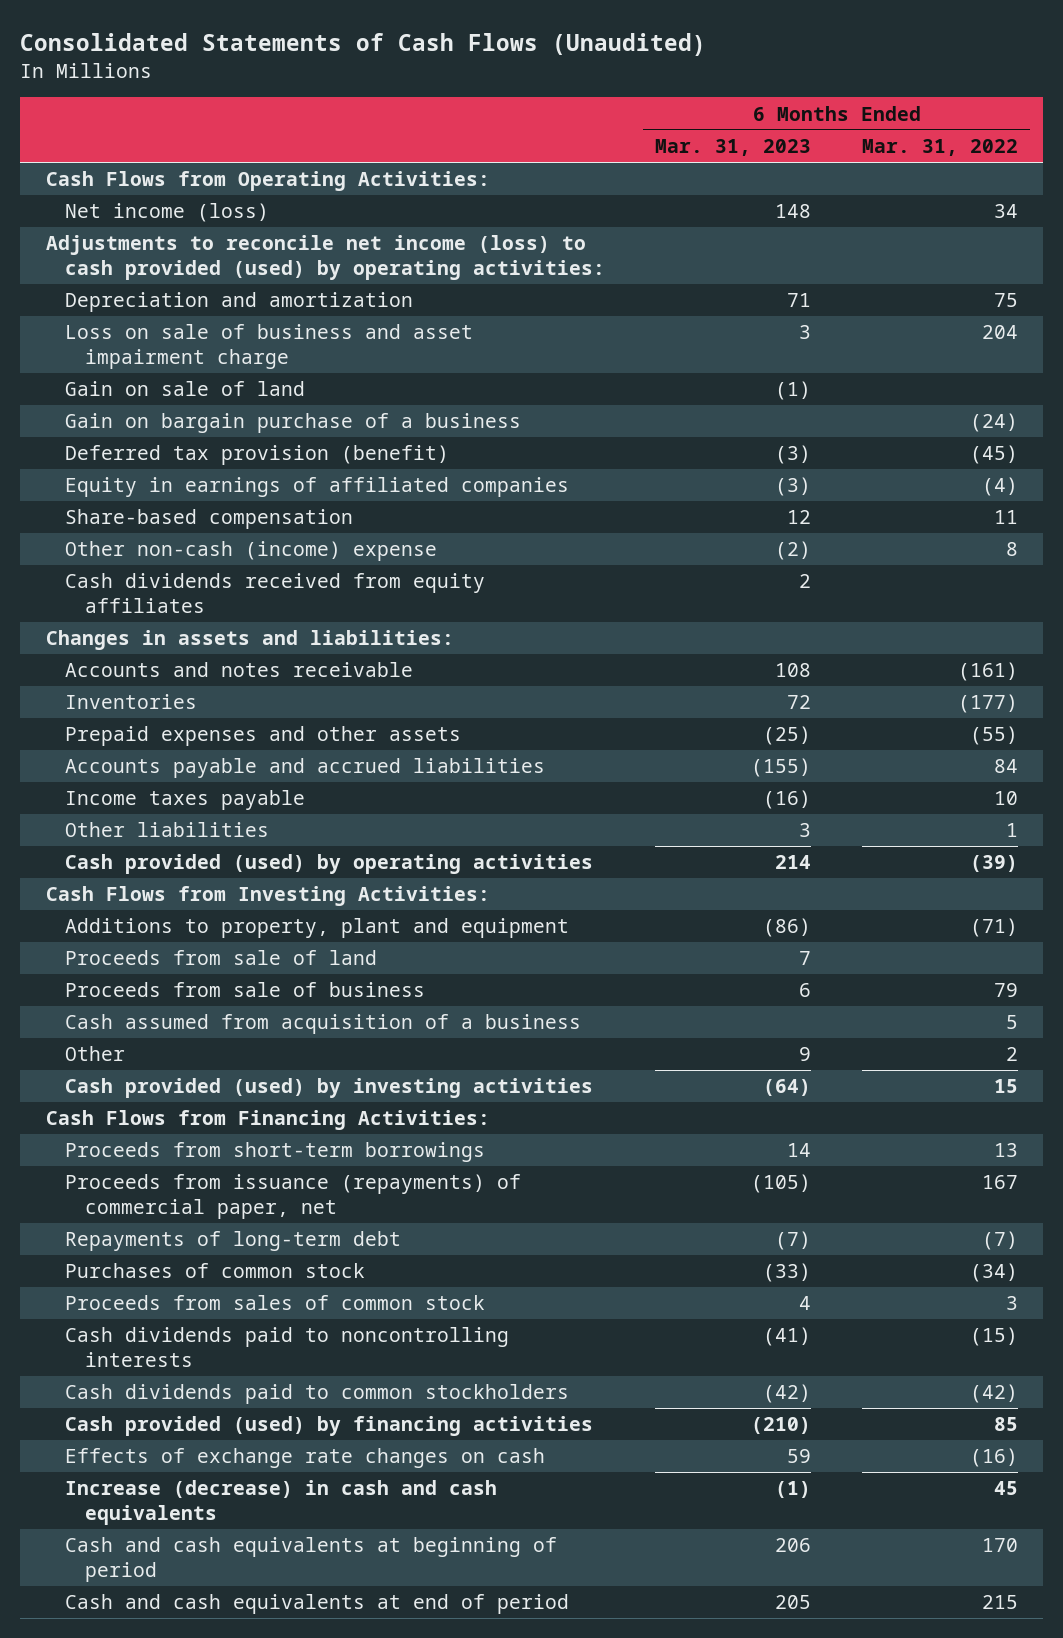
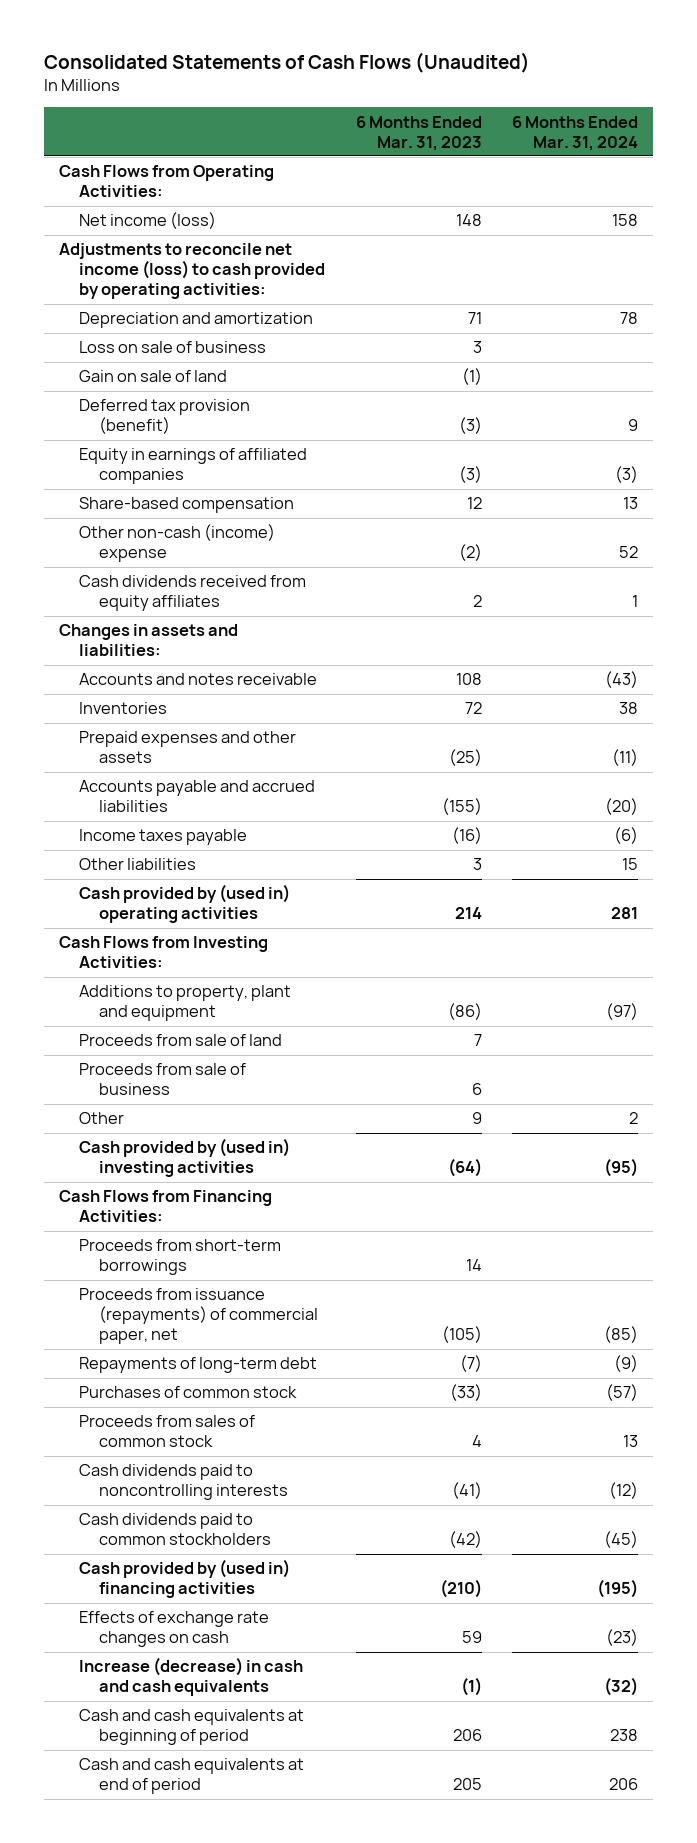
- | 6 Months Ended Mar. 31, 2023 | 6 Months Ended Mar. 31, 2022
+ | 6 Months Ended Mar. 31, 2023 | 6 Months Ended Mar. 31, 2024
- Adjustments to reconcile net income (loss) to cash provided (used) by operating activities:
+ Adjustments to reconcile net income (loss) to cash provided by operating activities:
- Loss on sale of business and asset impairment charge | 3 | 204
+ Loss on sale of business | 3 |
- Gain on bargain purchase of a business | | (24)
- Cash provided (used) by operating activities | 214 | (39)
+ Cash provided by (used in) operating activities | 214 | 281
- Cash assumed from acquisition of a business | | 5
- Cash provided (used) by investing activities | (64) | 15
+ Cash provided by (used in) investing activities | (64) | (95)
- Cash provided (used) by financing activities | (210) | 85
+ Cash provided by (used in) financing activities | (210) | (195)

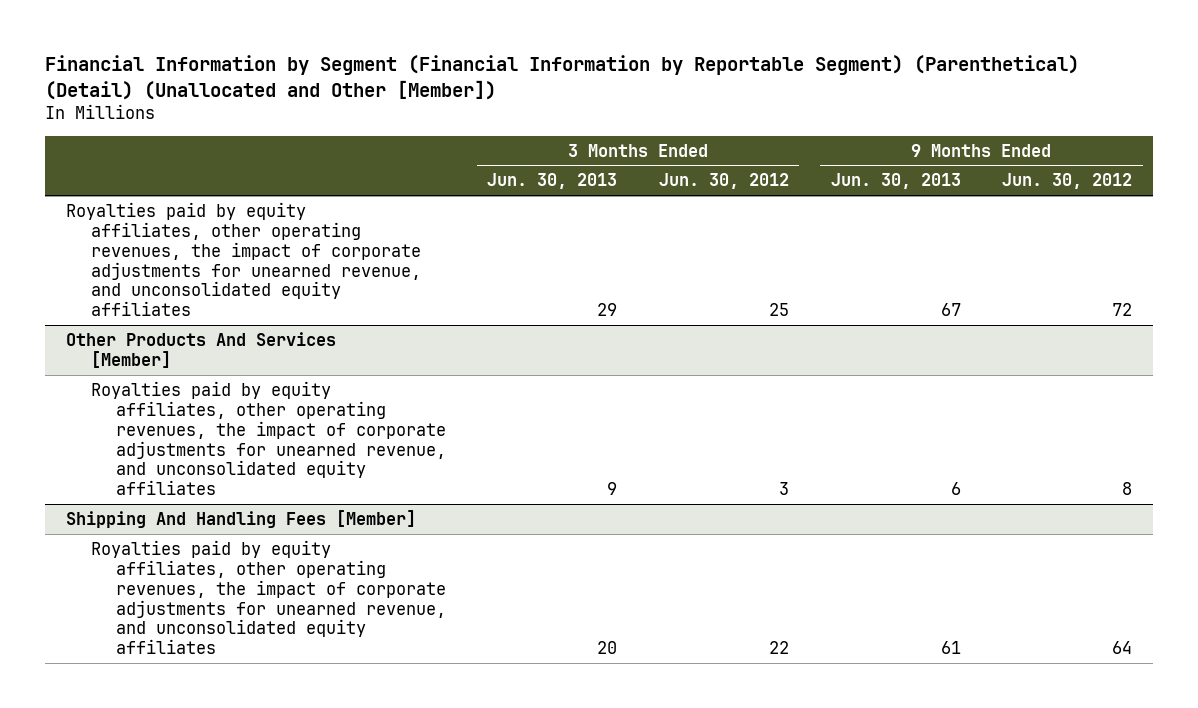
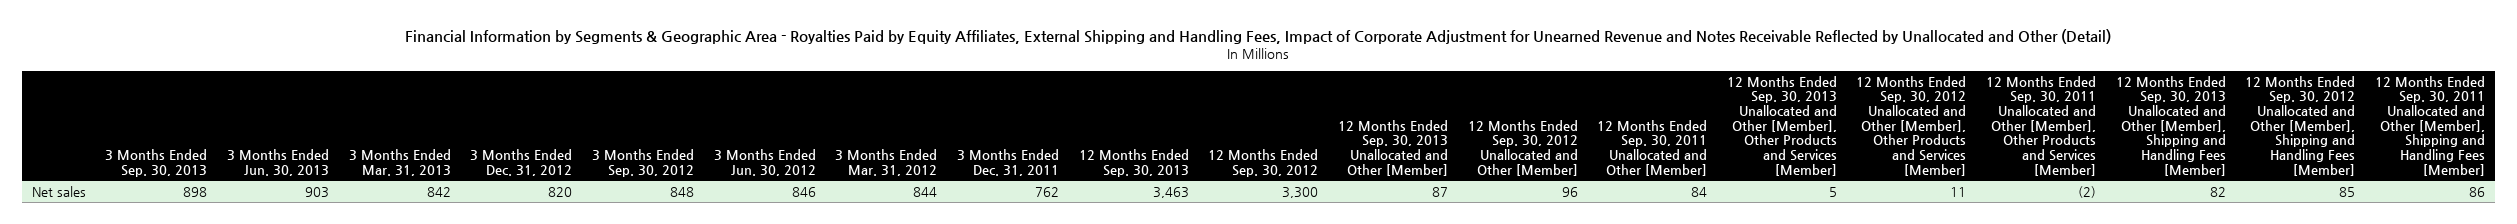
- Financial Information by Segment (Financial Information by Reportable Segment) (Parenthetical) (Detail) (Unallocated and Other [Member])
+ Financial Information by Segments & Geographic Area - Royalties Paid by Equity Affiliates, External Shipping and Handling Fees, Impact of Corporate Adjustment for Unearned Revenue and Notes Receivable Reflected by Unallocated and Other (Detail)
- | 3 Months Ended Jun. 30, 2013 | 3 Months Ended Jun. 30, 2012 | 9 Months Ended Jun. 30, 2013 | 9 Months Ended Jun. 30, 2012
+ | 3 Months Ended Sep. 30, 2013 | 3 Months Ended Jun. 30, 2013 | 3 Months Ended Mar. 31, 2013 | 3 Months Ended Dec. 31, 2012 | 3 Months Ended Sep. 30, 2012 | 3 Months Ended Jun. 30, 2012 | 3 Months Ended Mar. 31, 2012 | 3 Months Ended Dec. 31, 2011 | 12 Months Ended Sep. 30, 2013 | 12 Months Ended Sep. 30, 2012 | 12 Months Ended Sep. 30, 2013 Unallocated and Other [Member] | 12 Months Ended Sep. 30, 2012 Unallocated and Other [Member] | 12 Months Ended Sep. 30, 2011 Unallocated and Other [Member] | 12 Months Ended Sep. 30, 2013 Unallocated and Other [Member], Other Products and Services [Member] | 12 Months Ended Sep. 30, 2012 Unallocated and Other [Member], Other Products and Services [Member] | 12 Months Ended Sep. 30, 2011 Unallocated and Other [Member], Other Products and Services [Member] | 12 Months Ended Sep. 30, 2013 Unallocated and Other [Member], Shipping and Handling Fees [Member] | 12 Months Ended Sep. 30, 2012 Unallocated and Other [Member], Shipping and Handling Fees [Member] | 12 Months Ended Sep. 30, 2011 Unallocated and Other [Member], Shipping and Handling Fees [Member]
- Royalties paid by equity affiliates, other operating revenues, the impact of corporate adjustments for unearned revenue, and unconsolidated equity affiliates | 29 | 25 | 67 | 72
- Other Products And Services [Member]
- Royalties paid by equity affiliates, other operating revenues, the impact of corporate adjustments for unearned revenue, and unconsolidated equity affiliates | 9 | 3 | 6 | 8
- Shipping And Handling Fees [Member]
- Royalties paid by equity affiliates, other operating revenues, the impact of corporate adjustments for unearned revenue, and unconsolidated equity affiliates | 20 | 22 | 61 | 64
+ Net sales | 898 | 903 | 842 | 820 | 848 | 846 | 844 | 762 | 3,463 | 3,300 | 87 | 96 | 84 | 5 | 11 | (2) | 82 | 85 | 86

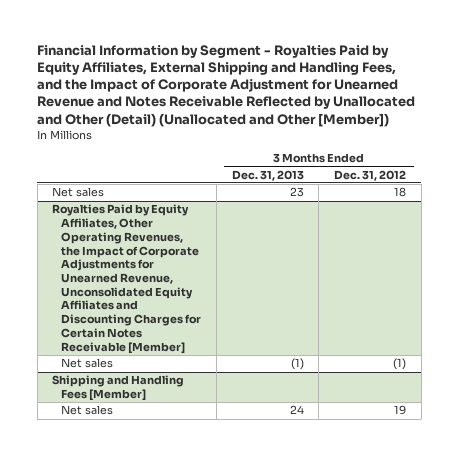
- Financial Information by Segments & Geographic Area - Royalties Paid by Equity Affiliates, External Shipping and Handling Fees, Impact of Corporate Adjustment for Unearned Revenue and Notes Receivable Reflected by Unallocated and Other (Detail)
+ Financial Information by Segment - Royalties Paid by Equity Affiliates, External Shipping and Handling Fees, and the Impact of Corporate Adjustment for Unearned Revenue and Notes Receivable Reflected by Unallocated and Other (Detail) (Unallocated and Other [Member])
- | 3 Months Ended Sep. 30, 2013 | 3 Months Ended Jun. 30, 2013 | 3 Months Ended Mar. 31, 2013 | 3 Months Ended Dec. 31, 2012 | 3 Months Ended Sep. 30, 2012 | 3 Months Ended Jun. 30, 2012 | 3 Months Ended Mar. 31, 2012 | 3 Months Ended Dec. 31, 2011 | 12 Months Ended Sep. 30, 2013 | 12 Months Ended Sep. 30, 2012 | 12 Months Ended Sep. 30, 2013 Unallocated and Other [Member] | 12 Months Ended Sep. 30, 2012 Unallocated and Other [Member] | 12 Months Ended Sep. 30, 2011 Unallocated and Other [Member] | 12 Months Ended Sep. 30, 2013 Unallocated and Other [Member], Other Products and Services [Member] | 12 Months Ended Sep. 30, 2012 Unallocated and Other [Member], Other Products and Services [Member] | 12 Months Ended Sep. 30, 2011 Unallocated and Other [Member], Other Products and Services [Member] | 12 Months Ended Sep. 30, 2013 Unallocated and Other [Member], Shipping and Handling Fees [Member] | 12 Months Ended Sep. 30, 2012 Unallocated and Other [Member], Shipping and Handling Fees [Member] | 12 Months Ended Sep. 30, 2011 Unallocated and Other [Member], Shipping and Handling Fees [Member]
+ | 3 Months Ended Dec. 31, 2013 | 3 Months Ended Dec. 31, 2012
- Net sales | 898 | 903 | 842 | 820 | 848 | 846 | 844 | 762 | 3,463 | 3,300 | 87 | 96 | 84 | 5 | 11 | (2) | 82 | 85 | 86
+ Net sales | 23 | 18
+ Royalties Paid by Equity Affiliates, Other Operating Revenues, the Impact of Corporate Adjustments for Unearned Revenue, Unconsolidated Equity Affiliates and Discounting Charges for Certain Notes Receivable [Member]
+ Net sales | (1) | (1)
+ Shipping and Handling Fees [Member]
+ Net sales | 24 | 19

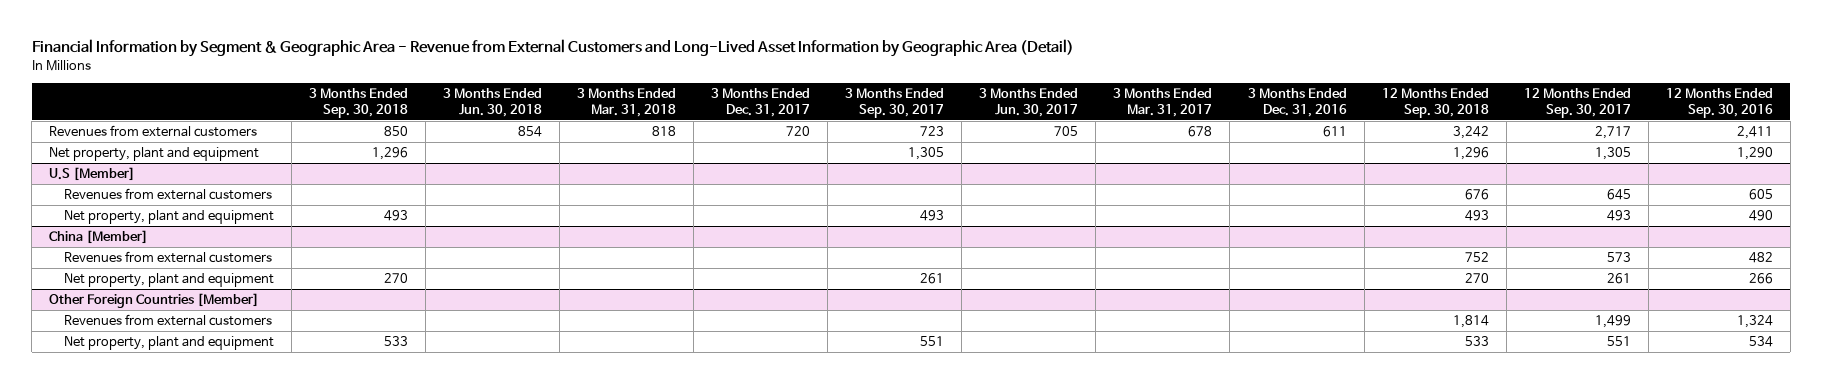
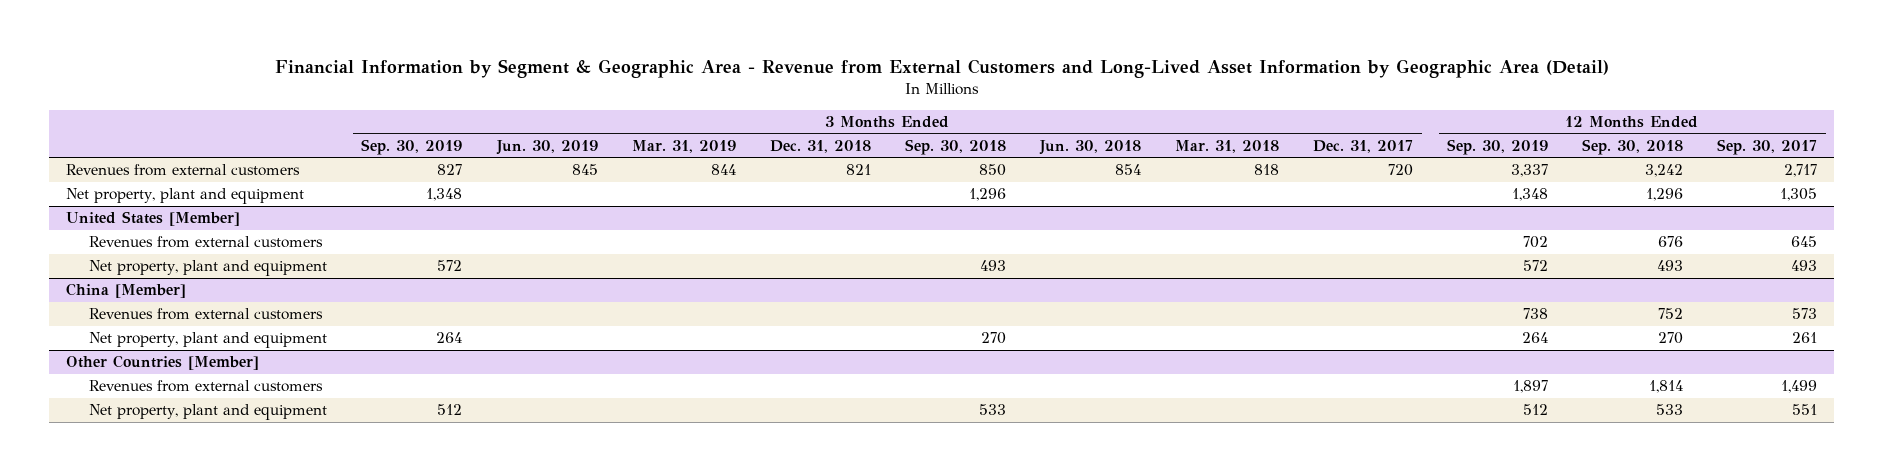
- | 3 Months Ended Sep. 30, 2018 | 3 Months Ended Jun. 30, 2018 | 3 Months Ended Mar. 31, 2018 | 3 Months Ended Dec. 31, 2017 | 3 Months Ended Sep. 30, 2017 | 3 Months Ended Jun. 30, 2017 | 3 Months Ended Mar. 31, 2017 | 3 Months Ended Dec. 31, 2016 | 12 Months Ended Sep. 30, 2018 | 12 Months Ended Sep. 30, 2017 | 12 Months Ended Sep. 30, 2016
+ | 3 Months Ended Sep. 30, 2019 | 3 Months Ended Jun. 30, 2019 | 3 Months Ended Mar. 31, 2019 | 3 Months Ended Dec. 31, 2018 | 3 Months Ended Sep. 30, 2018 | 3 Months Ended Jun. 30, 2018 | 3 Months Ended Mar. 31, 2018 | 3 Months Ended Dec. 31, 2017 | 12 Months Ended Sep. 30, 2019 | 12 Months Ended Sep. 30, 2018 | 12 Months Ended Sep. 30, 2017
- U.S [Member]
+ United States [Member]
- Other Foreign Countries [Member]
+ Other Countries [Member]

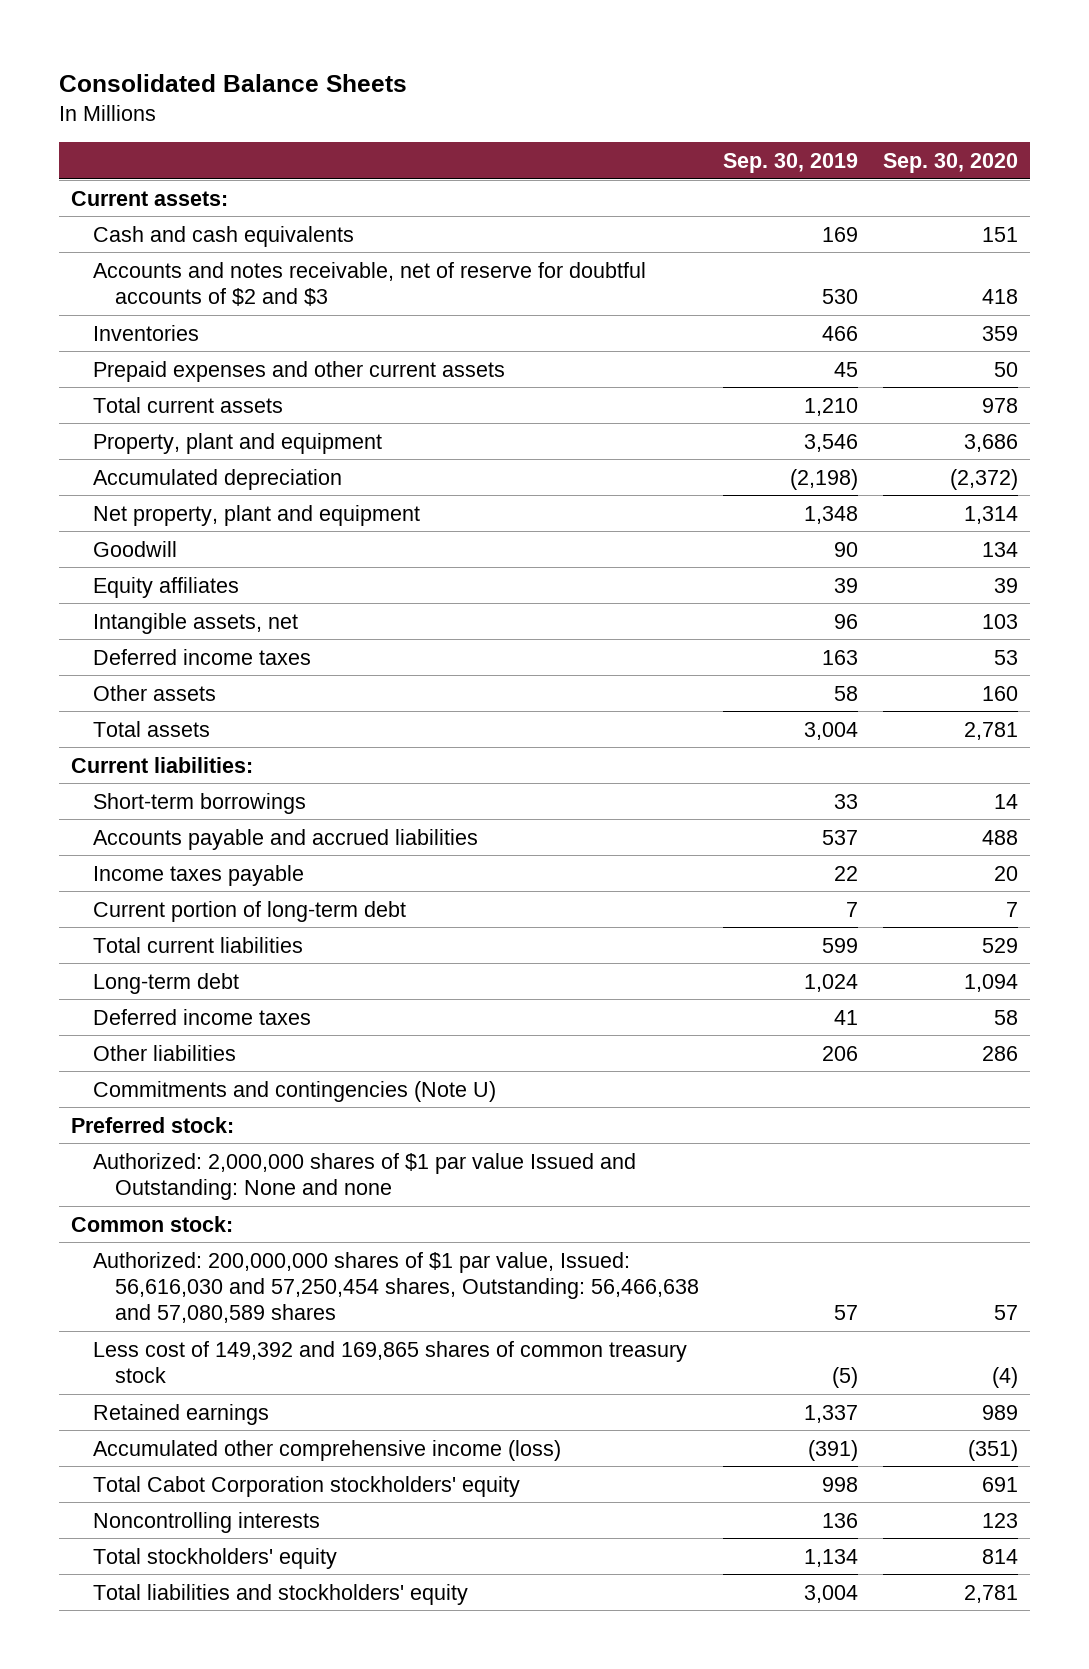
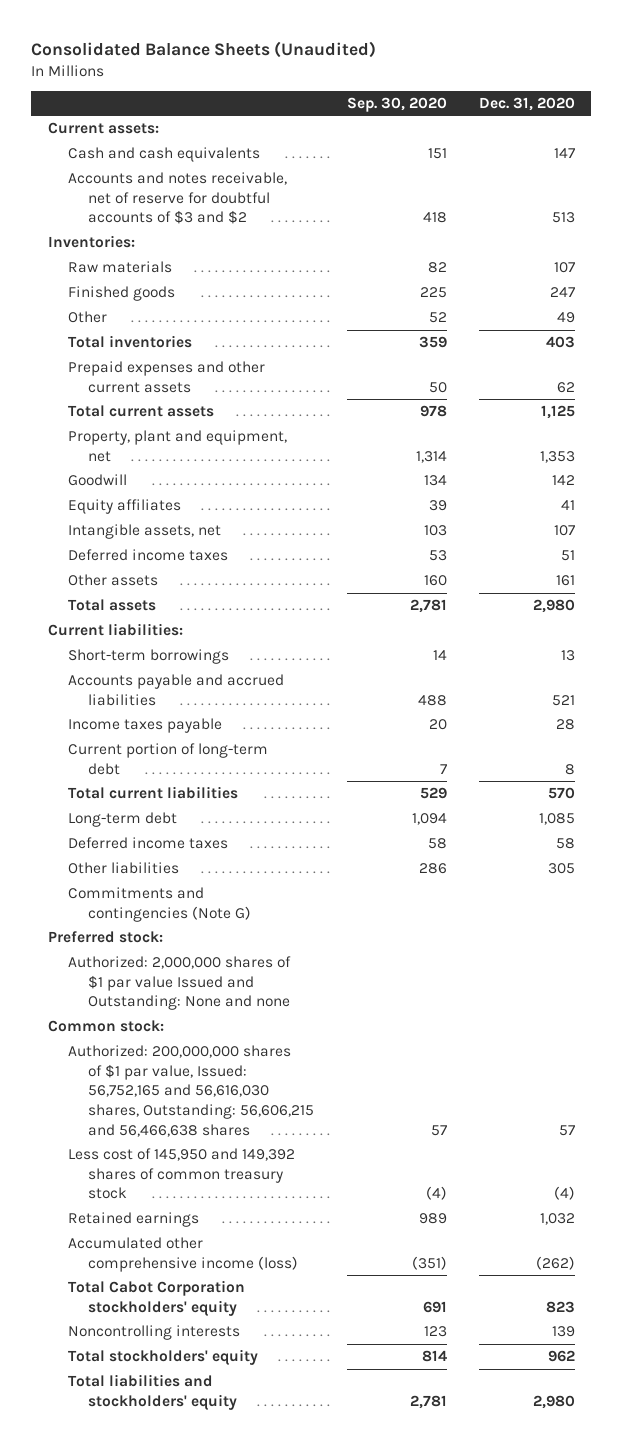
- Consolidated Balance Sheets
+ Consolidated Balance Sheets (Unaudited)
- | Sep. 30, 2019 | Sep. 30, 2020
+ | Sep. 30, 2020 | Dec. 31, 2020
- Accounts and notes receivable, net of reserve for doubtful accounts of $2 and $3 | 530 | 418
- Inventories | 466 | 359
+ Accounts and notes receivable, net of reserve for doubtful accounts of $3 and $2 | 418 | 513
+ Inventories:
+ Raw materials | 82 | 107
+ Finished goods | 225 | 247
+ Other | 52 | 49
+ Total inventories | 359 | 403
- Property, plant and equipment | 3,546 | 3,686
- Accumulated depreciation | (2,198) | (2,372)
- Net property, plant and equipment | 1,348 | 1,314
+ Property, plant and equipment, net | 1,314 | 1,353
- Commitments and contingencies (Note U)
+ Commitments and contingencies (Note G)
- Authorized: 200,000,000 shares of $1 par value, Issued: 56,616,030 and 57,250,454 shares, Outstanding: 56,466,638 and 57,080,589 shares | 57 | 57
- Less cost of 149,392 and 169,865 shares of common treasury stock | (5) | (4)
+ Authorized: 200,000,000 shares of $1 par value, Issued: 56,752,165 and 56,616,030 shares, Outstanding: 56,606,215 and 56,466,638 shares | 57 | 57
+ Less cost of 145,950 and 149,392 shares of common treasury stock | (4) | (4)

